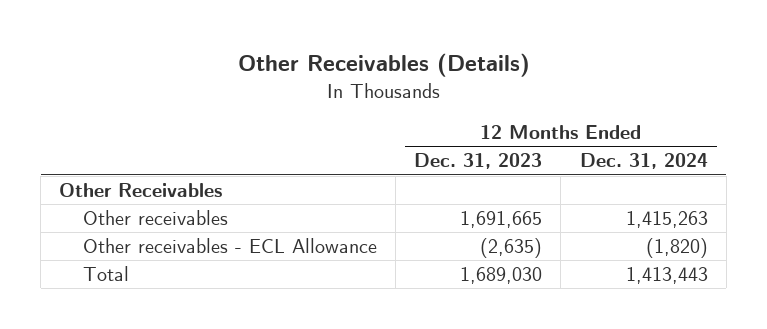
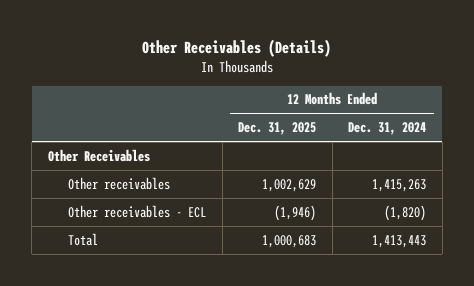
- | 12 Months Ended Dec. 31, 2023 | 12 Months Ended Dec. 31, 2024
+ | 12 Months Ended Dec. 31, 2025 | 12 Months Ended Dec. 31, 2024
- Other receivables - ECL Allowance | (2,635) | (1,820)
+ Other receivables - ECL | (1,946) | (1,820)

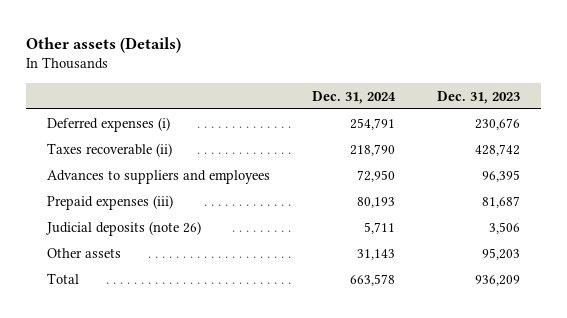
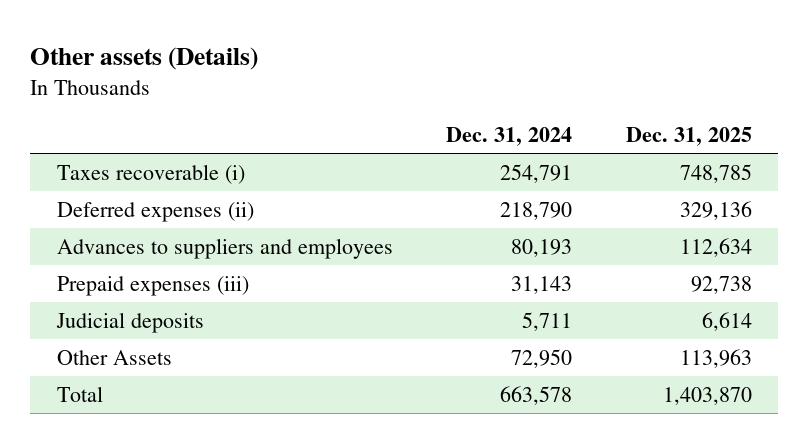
- | Dec. 31, 2024 | Dec. 31, 2023
+ | Dec. 31, 2024 | Dec. 31, 2025
- Deferred expenses (i) | 254,791 | 230,676
- Taxes recoverable (ii) | 218,790 | 428,742
- Advances to suppliers and employees | 72,950 | 96,395
- Prepaid expenses (iii) | 80,193 | 81,687
- Judicial deposits (note 26) | 5,711 | 3,506
- Other assets | 31,143 | 95,203
+ Taxes recoverable (i) | 254,791 | 748,785
+ Deferred expenses (ii) | 218,790 | 329,136
+ Advances to suppliers and employees | 80,193 | 112,634
+ Prepaid expenses (iii) | 31,143 | 92,738
+ Judicial deposits | 5,711 | 6,614
+ Other Assets | 72,950 | 113,963

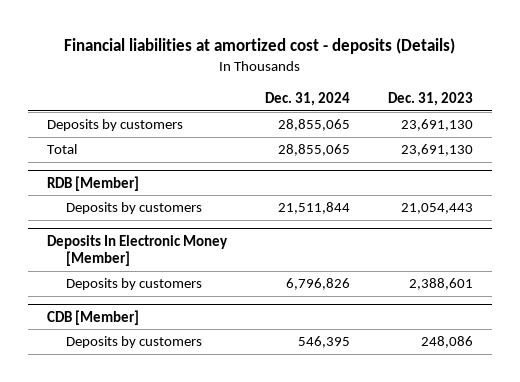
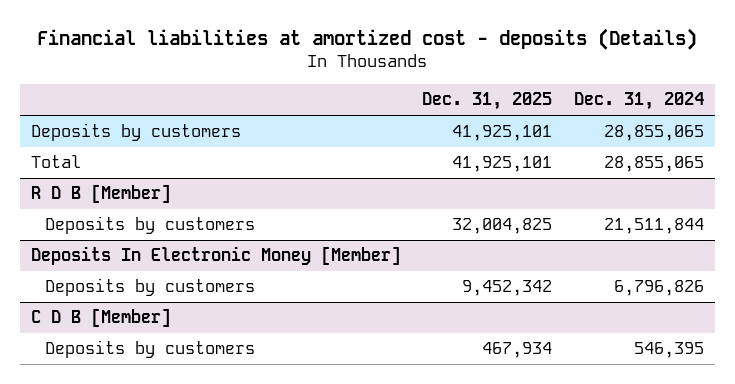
- | Dec. 31, 2024 | Dec. 31, 2023
+ | Dec. 31, 2025 | Dec. 31, 2024
- RDB [Member]
+ R D B [Member]
- CDB [Member]
+ C D B [Member]

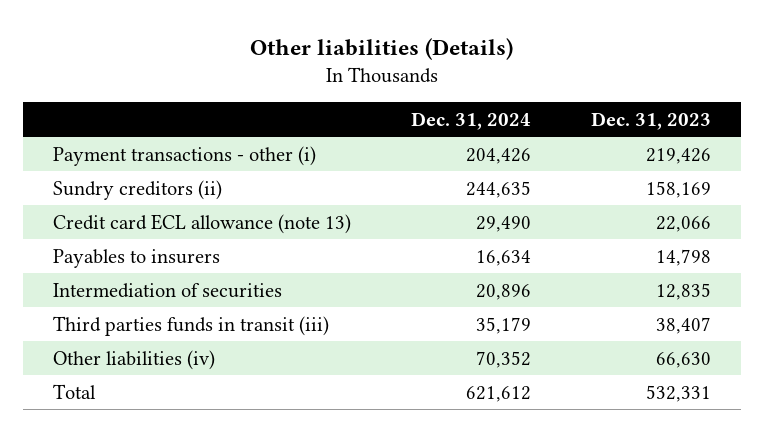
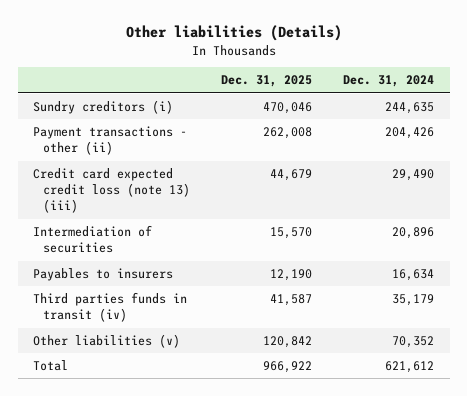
- | Dec. 31, 2024 | Dec. 31, 2023
+ | Dec. 31, 2025 | Dec. 31, 2024
- Payment transactions - other (i) | 204,426 | 219,426
- Sundry creditors (ii) | 244,635 | 158,169
- Credit card ECL allowance (note 13) | 29,490 | 22,066
+ Sundry creditors (i) | 470,046 | 244,635
+ Payment transactions - other (ii) | 262,008 | 204,426
+ Credit card expected credit loss (note 13) (iii) | 44,679 | 29,490
- Third parties funds in transit (iii) | 35,179 | 38,407
- Other liabilities (iv) | 70,352 | 66,630
moved down: Payables to insurers | 12,190 | 16,634
+ Third parties funds in transit (iv) | 41,587 | 35,179
+ Other liabilities (v) | 120,842 | 70,352

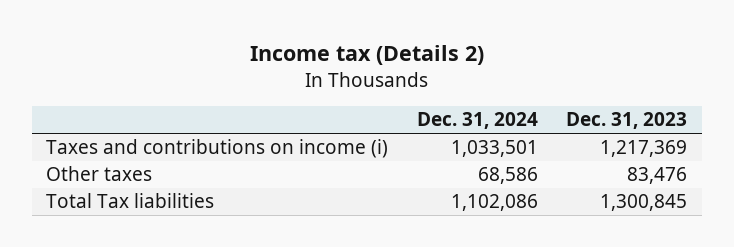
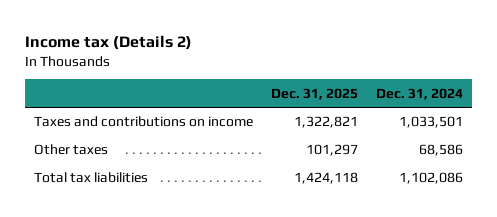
- | Dec. 31, 2024 | Dec. 31, 2023
+ | Dec. 31, 2025 | Dec. 31, 2024
- Taxes and contributions on income (i) | 1,033,501 | 1,217,369
+ Taxes and contributions on income | 1,322,821 | 1,033,501
- Total Tax liabilities | 1,102,086 | 1,300,845
+ Total tax liabilities | 1,424,118 | 1,102,086

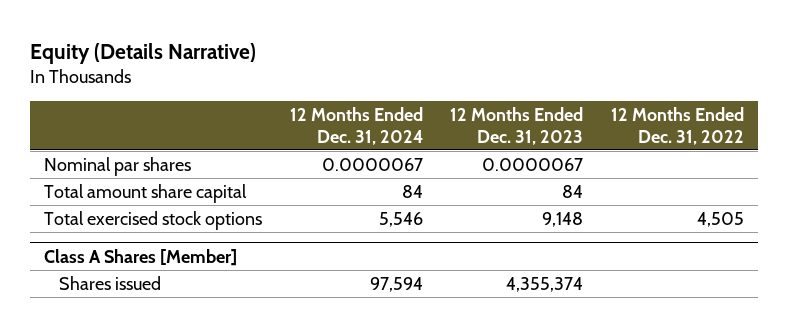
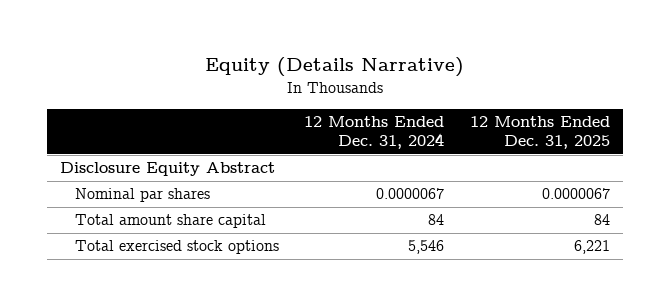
- | 12 Months Ended Dec. 31, 2024 | 12 Months Ended Dec. 31, 2023 | 12 Months Ended Dec. 31, 2022
+ | 12 Months Ended Dec. 31, 2024 | 12 Months Ended Dec. 31, 2025
+ Disclosure Equity Abstract
- Class A Shares [Member]
- Shares issued | 97,594 | 4,355,374 |

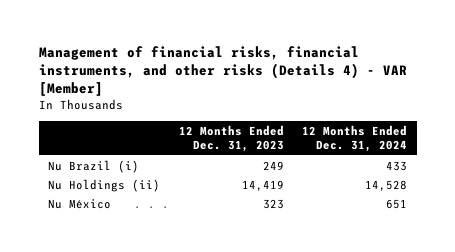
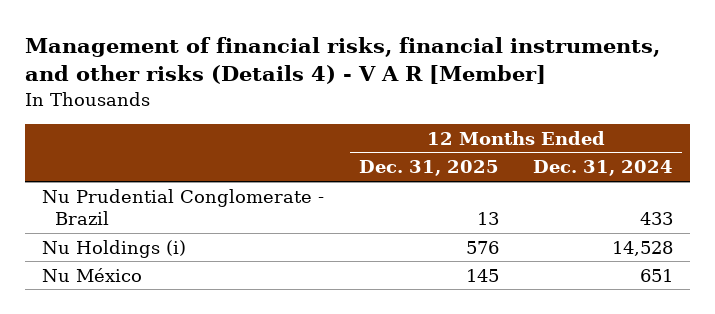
- Management of financial risks, financial instruments, and other risks (Details 4) - VAR [Member]
+ Management of financial risks, financial instruments, and other risks (Details 4) - V A R [Member]
- | 12 Months Ended Dec. 31, 2023 | 12 Months Ended Dec. 31, 2024
+ | 12 Months Ended Dec. 31, 2025 | 12 Months Ended Dec. 31, 2024
- Nu Brazil (i) | 249 | 433
- Nu Holdings (ii) | 14,419 | 14,528
+ Nu Prudential Conglomerate - Brazil | 13 | 433
+ Nu Holdings (i) | 576 | 14,528

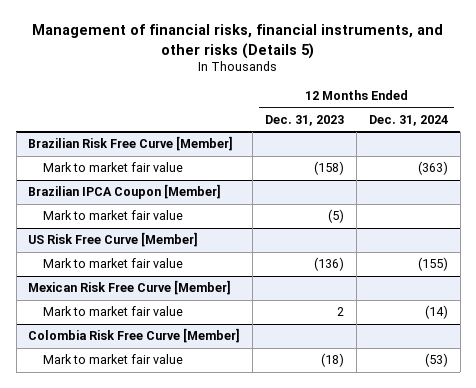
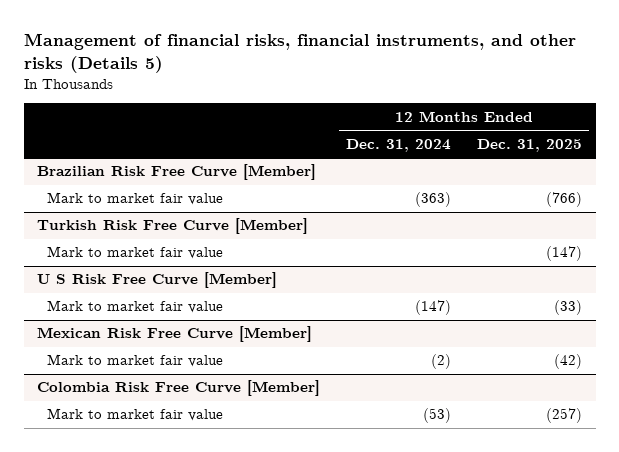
- | 12 Months Ended Dec. 31, 2023 | 12 Months Ended Dec. 31, 2024
+ | 12 Months Ended Dec. 31, 2024 | 12 Months Ended Dec. 31, 2025
- Brazilian IPCA Coupon [Member]
+ Turkish Risk Free Curve [Member]
- US Risk Free Curve [Member]
- Mark to market fair value | (136) | (155)
+ U S Risk Free Curve [Member]
+ Mark to market fair value | (147) | (33)
@ Mexican Risk Free Curve [Member]
- Mark to market fair value | 2 | (14)
+ Mark to market fair value | (2) | (42)

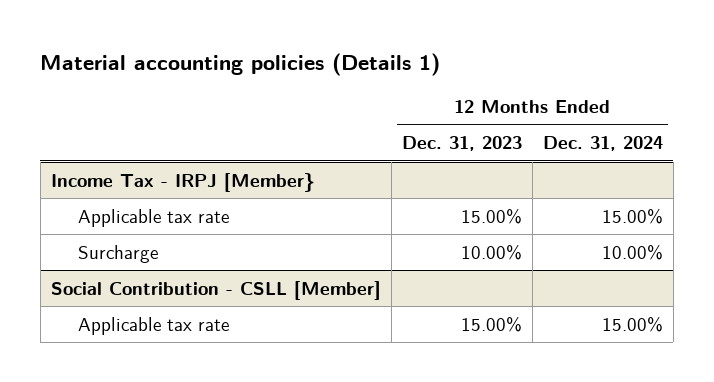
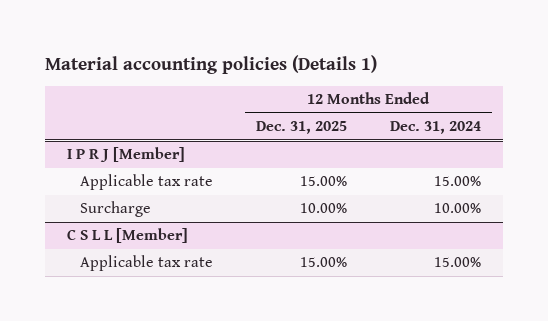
- | 12 Months Ended Dec. 31, 2023 | 12 Months Ended Dec. 31, 2024
+ | 12 Months Ended Dec. 31, 2025 | 12 Months Ended Dec. 31, 2024
- Income Tax - IRPJ [Member}
+ I P R J [Member]
- Social Contribution - CSLL [Member]
+ C S L L [Member]

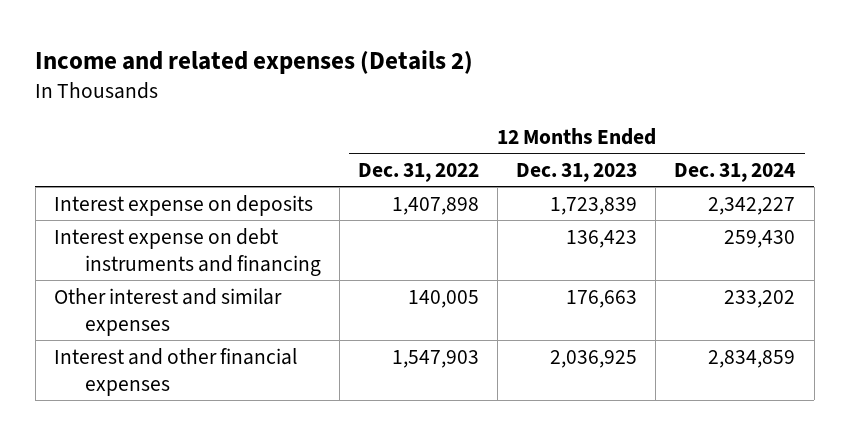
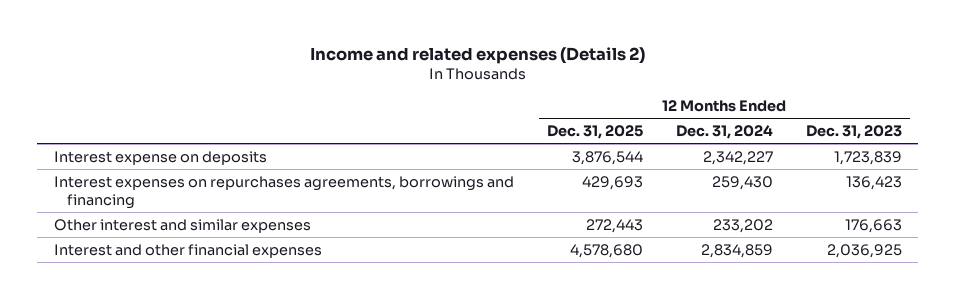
- | 12 Months Ended Dec. 31, 2022 | 12 Months Ended Dec. 31, 2023 | 12 Months Ended Dec. 31, 2024
+ | 12 Months Ended Dec. 31, 2025 | 12 Months Ended Dec. 31, 2024 | 12 Months Ended Dec. 31, 2023
- Interest expense on debt instruments and financing | | 136,423 | 259,430
+ Interest expenses on repurchases agreements, borrowings and financing | 429,693 | 259,430 | 136,423

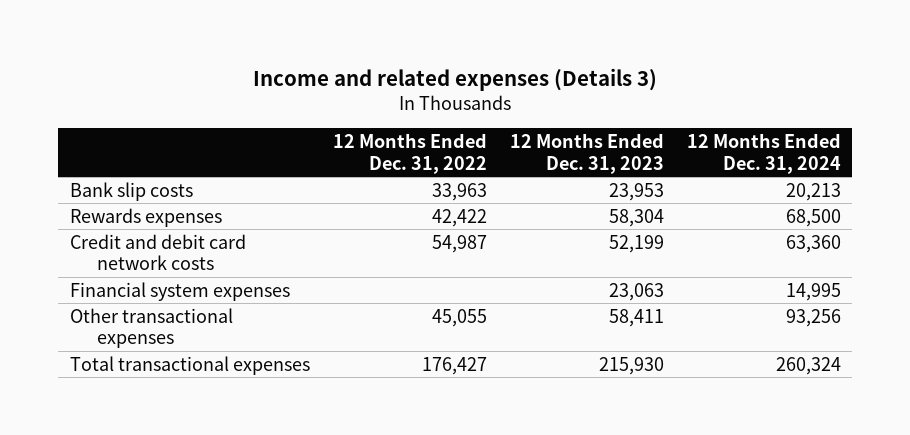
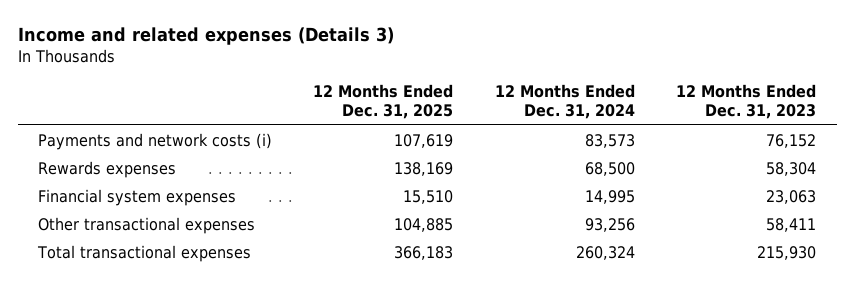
- | 12 Months Ended Dec. 31, 2022 | 12 Months Ended Dec. 31, 2023 | 12 Months Ended Dec. 31, 2024
+ | 12 Months Ended Dec. 31, 2025 | 12 Months Ended Dec. 31, 2024 | 12 Months Ended Dec. 31, 2023
- Bank slip costs | 33,963 | 23,953 | 20,213
+ Payments and network costs (i) | 107,619 | 83,573 | 76,152
- Credit and debit card network costs | 54,987 | 52,199 | 63,360

